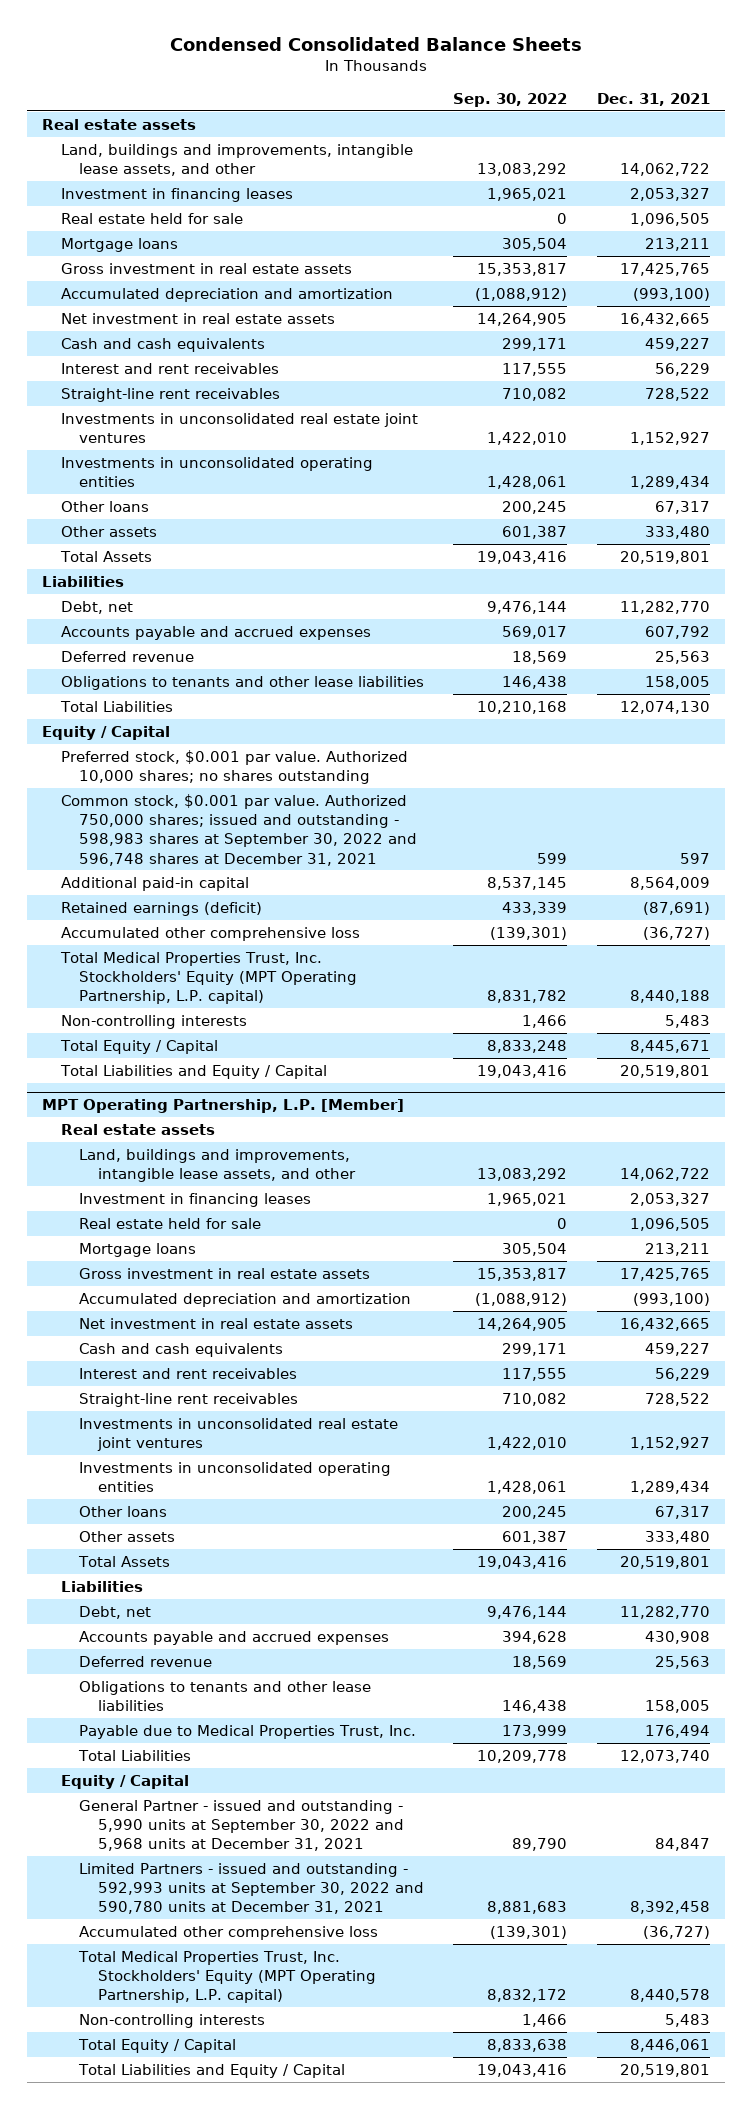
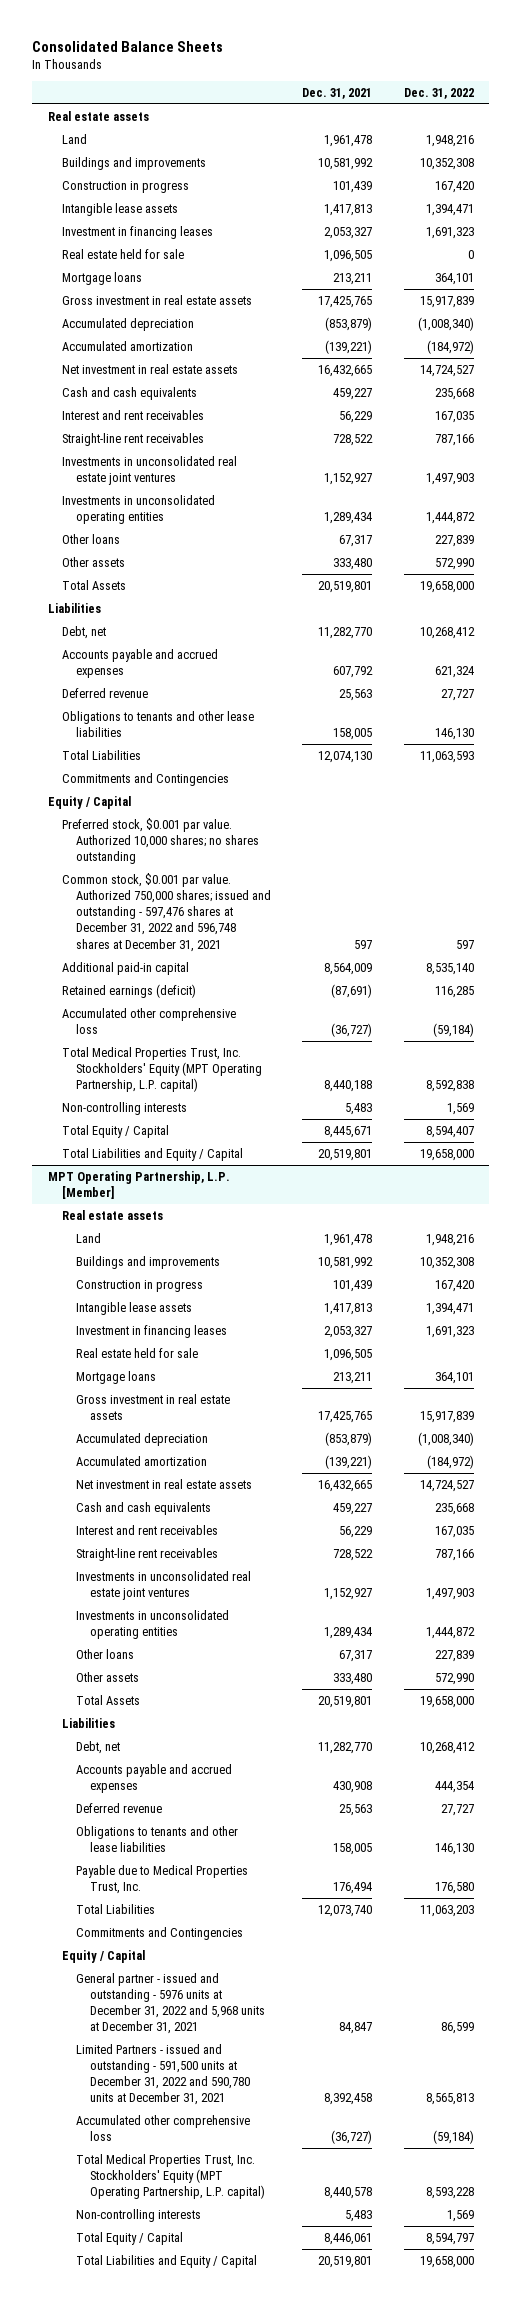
- Condensed Consolidated Balance Sheets
+ Consolidated Balance Sheets
- | Sep. 30, 2022 | Dec. 31, 2021
+ | Dec. 31, 2021 | Dec. 31, 2022
- Land, buildings and improvements, intangible lease assets, and other | 13,083,292 | 14,062,722
+ Land | 1,961,478 | 1,948,216
+ Buildings and improvements | 10,581,992 | 10,352,308
+ Construction in progress | 101,439 | 167,420
+ Intangible lease assets | 1,417,813 | 1,394,471
- Accumulated depreciation and amortization | (1,088,912) | (993,100)
+ Accumulated depreciation | (853,879) | (1,008,340)
+ Accumulated amortization | (139,221) | (184,972)
+ Commitments and Contingencies
- Common stock, $0.001 par value. Authorized 750,000 shares; issued and outstanding - 598,983 shares at September 30, 2022 and 596,748 shares at December 31, 2021 | 599 | 597
+ Common stock, $0.001 par value. Authorized 750,000 shares; issued and outstanding - 597,476 shares at December 31, 2022 and 596,748 shares at December 31, 2021 | 597 | 597
@ MPT Operating Partnership, L.P. [Member]
- Land, buildings and improvements, intangible lease assets, and other | 13,083,292 | 14,062,722
+ Land | 1,961,478 | 1,948,216
+ Buildings and improvements | 10,581,992 | 10,352,308
+ Construction in progress | 101,439 | 167,420
+ Intangible lease assets | 1,417,813 | 1,394,471
- Accumulated depreciation and amortization | (1,088,912) | (993,100)
+ Accumulated depreciation | (853,879) | (1,008,340)
+ Accumulated amortization | (139,221) | (184,972)
+ Commitments and Contingencies
- General Partner - issued and outstanding - 5,990 units at September 30, 2022 and 5,968 units at December 31, 2021 | 89,790 | 84,847
- Limited Partners - issued and outstanding - 592,993 units at September 30, 2022 and 590,780 units at December 31, 2021 | 8,881,683 | 8,392,458
+ General partner - issued and outstanding - 5976 units at December 31, 2022 and 5,968 units at December 31, 2021 | 84,847 | 86,599
+ Limited Partners - issued and outstanding - 591,500 units at December 31, 2022 and 590,780 units at December 31, 2021 | 8,392,458 | 8,565,813

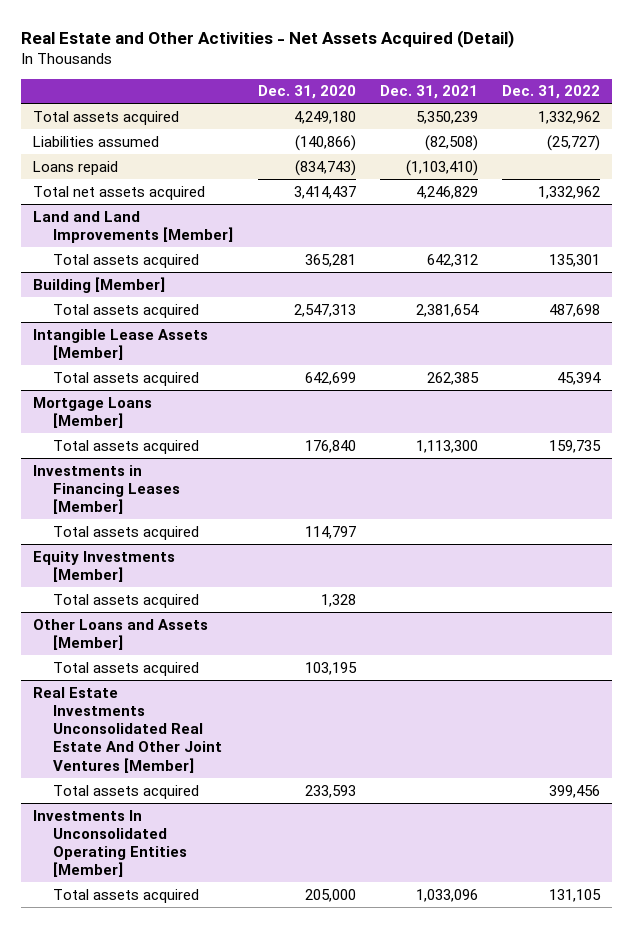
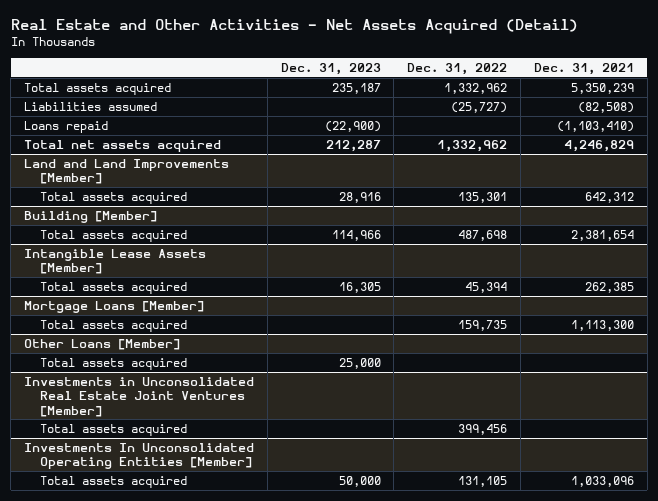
- | Dec. 31, 2020 | Dec. 31, 2021 | Dec. 31, 2022
+ | Dec. 31, 2023 | Dec. 31, 2022 | Dec. 31, 2021
- Investments in Financing Leases [Member]
- Total assets acquired | 114,797 | |
- Equity Investments [Member]
- Total assets acquired | 1,328 | |
- Other Loans and Assets [Member]
+ Other Loans [Member]
- Real Estate Investments Unconsolidated Real Estate And Other Joint Ventures [Member]
+ Investments in Unconsolidated Real Estate Joint Ventures [Member]

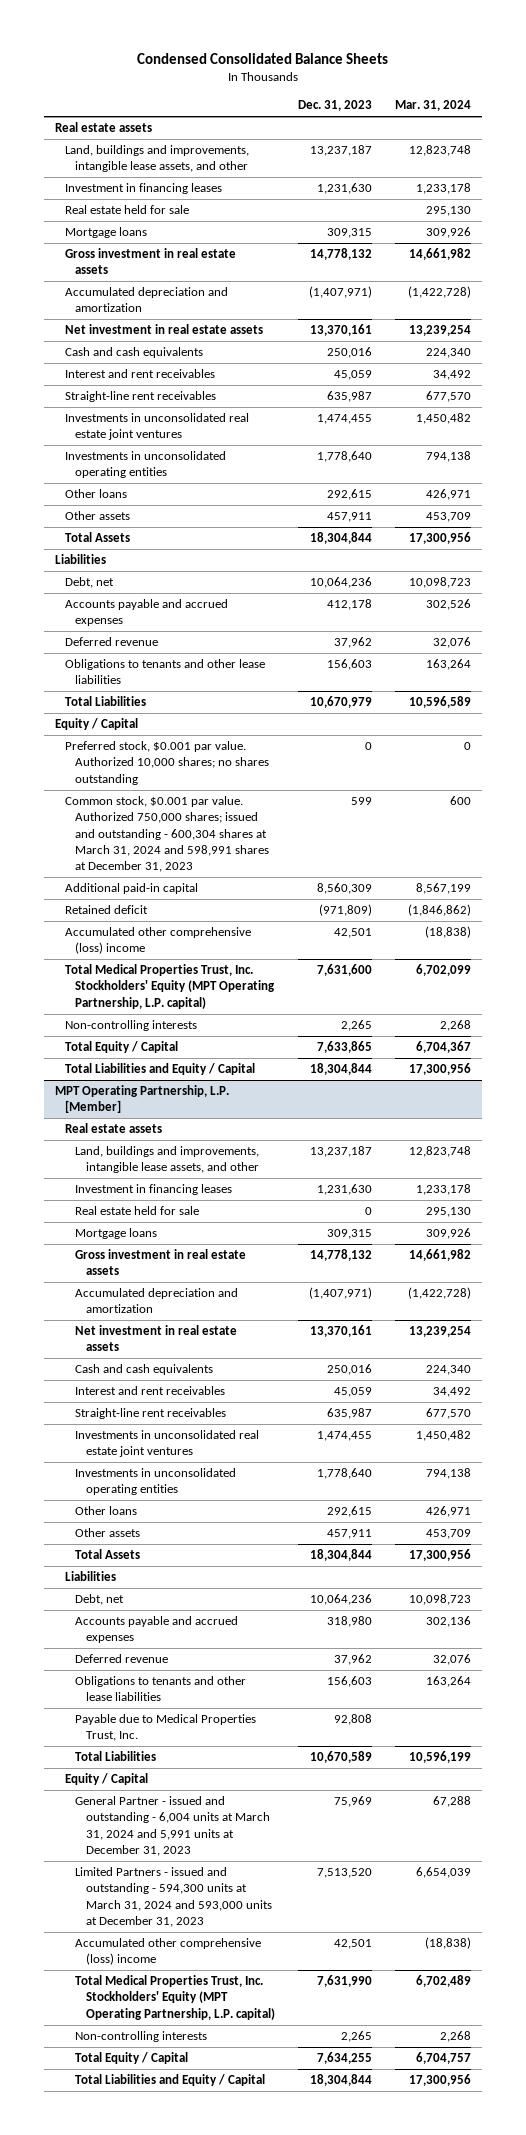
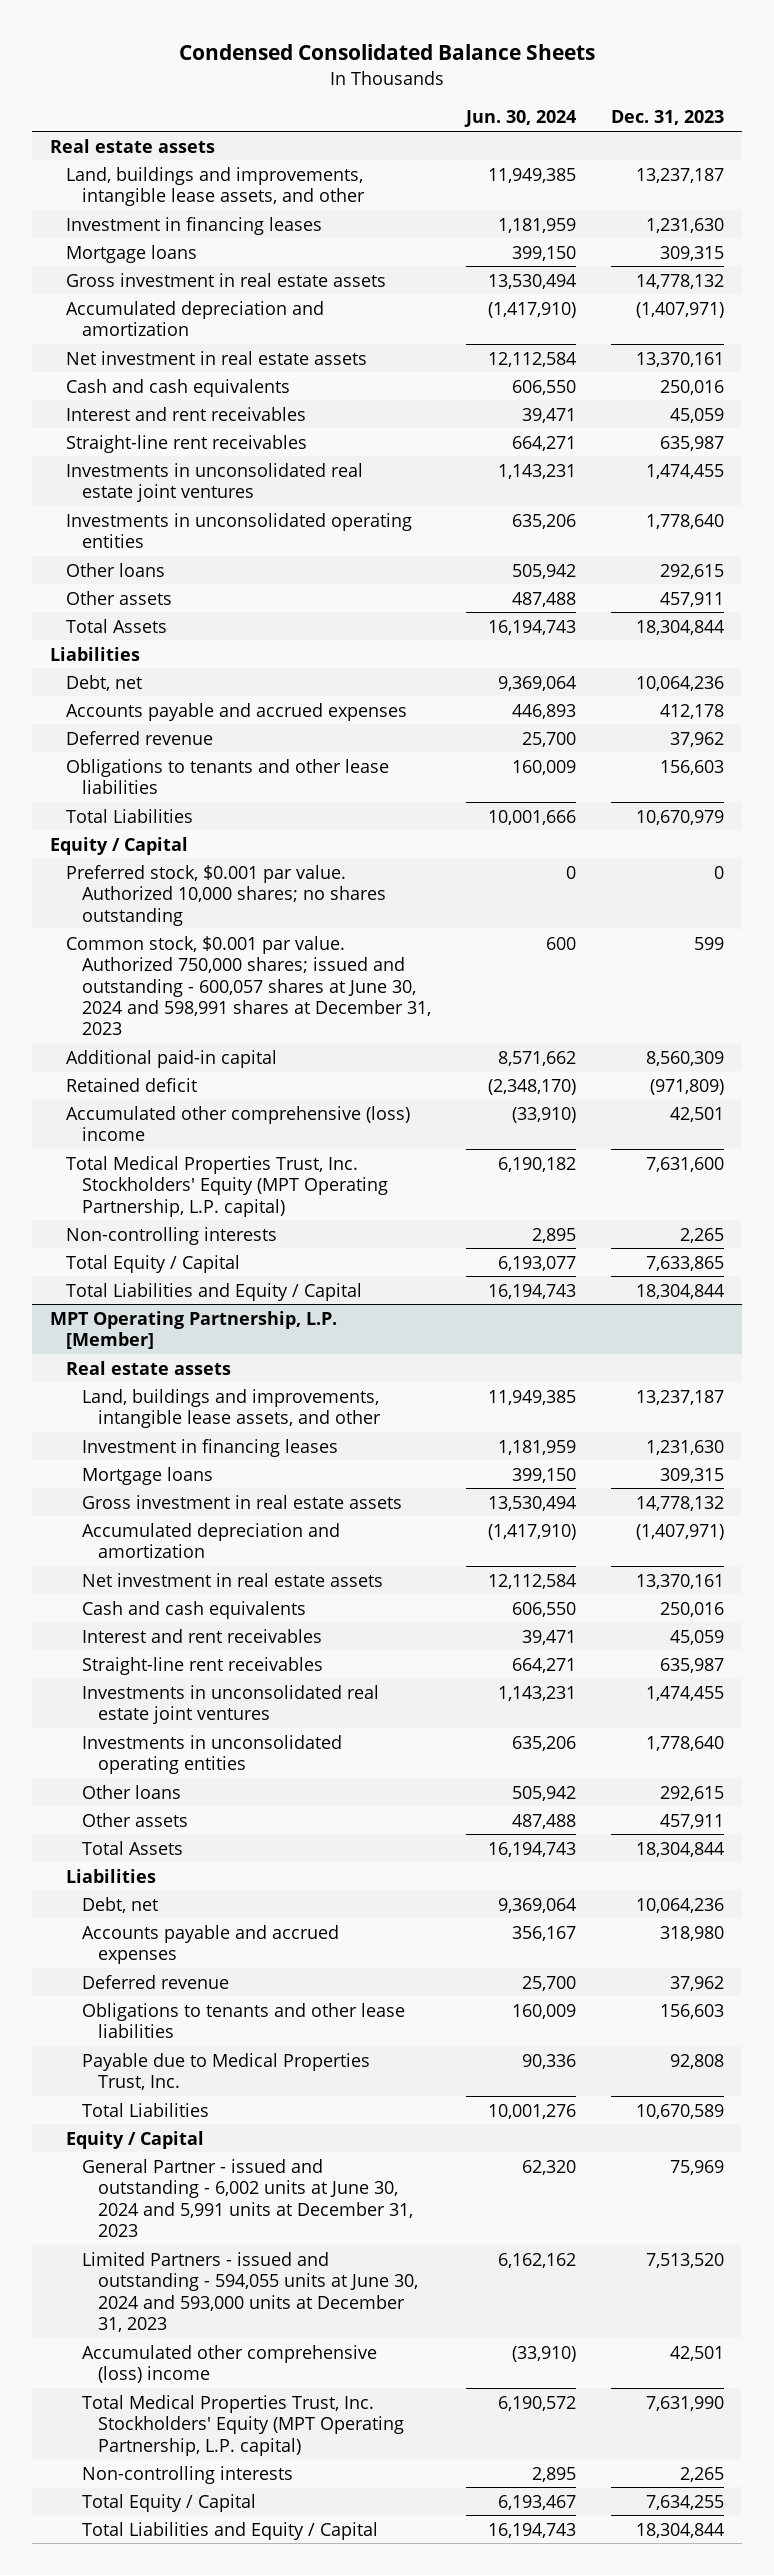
- | Dec. 31, 2023 | Mar. 31, 2024
+ | Jun. 30, 2024 | Dec. 31, 2023
- Real estate held for sale | | 295,130
- Common stock, $0.001 par value. Authorized 750,000 shares; issued and outstanding - 600,304 shares at March 31, 2024 and 598,991 shares at December 31, 2023 | 599 | 600
+ Common stock, $0.001 par value. Authorized 750,000 shares; issued and outstanding - 600,057 shares at June 30, 2024 and 598,991 shares at December 31, 2023 | 600 | 599
@ MPT Operating Partnership, L.P. [Member]
- Real estate held for sale | 0 | 295,130
- General Partner - issued and outstanding - 6,004 units at March 31, 2024 and 5,991 units at December 31, 2023 | 75,969 | 67,288
- Limited Partners - issued and outstanding - 594,300 units at March 31, 2024 and 593,000 units at December 31, 2023 | 7,513,520 | 6,654,039
+ General Partner - issued and outstanding - 6,002 units at June 30, 2024 and 5,991 units at December 31, 2023 | 62,320 | 75,969
+ Limited Partners - issued and outstanding - 594,055 units at June 30, 2024 and 593,000 units at December 31, 2023 | 6,162,162 | 7,513,520

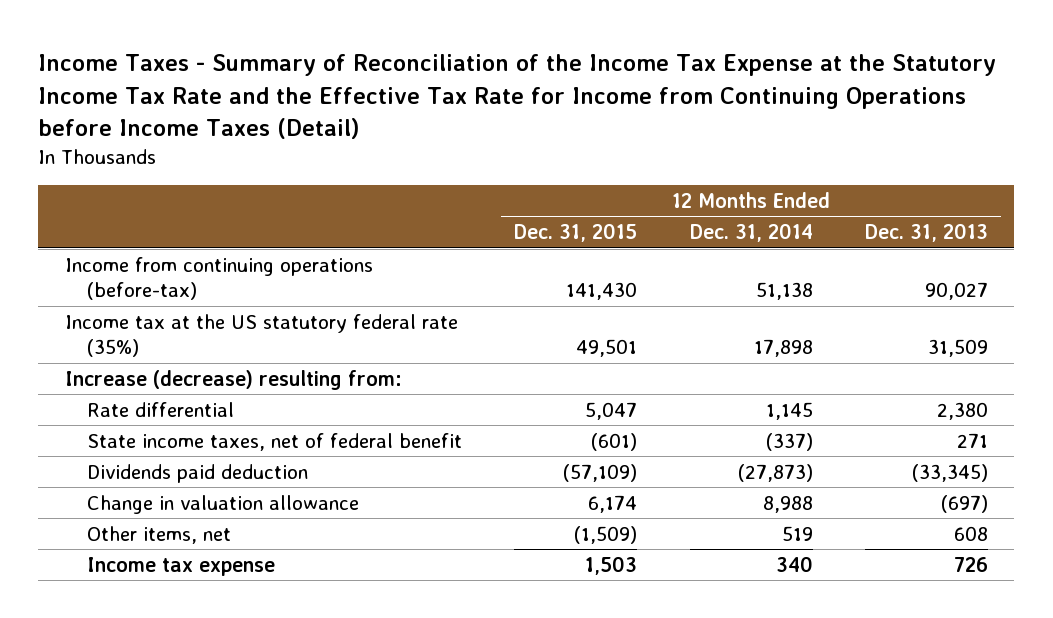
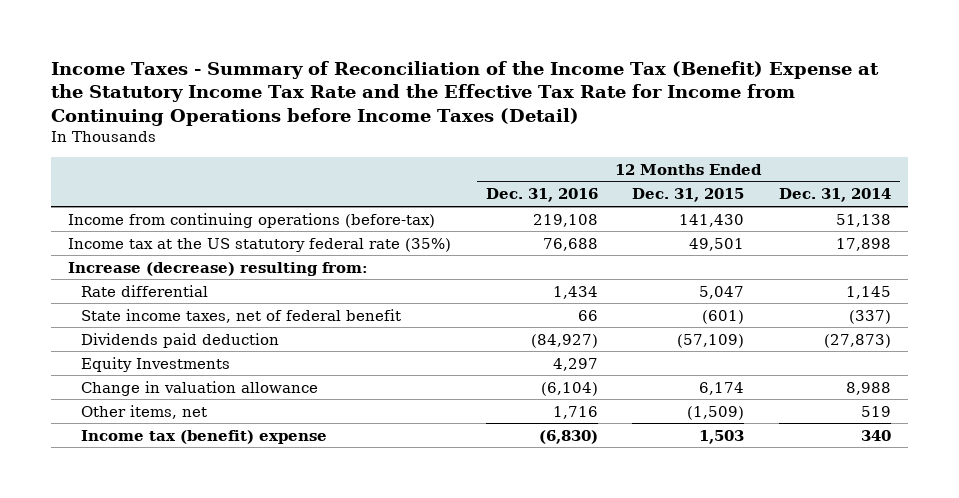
- Income Taxes - Summary of Reconciliation of the Income Tax Expense at the Statutory Income Tax Rate and the Effective Tax Rate for Income from Continuing Operations before Income Taxes (Detail)
+ Income Taxes - Summary of Reconciliation of the Income Tax (Benefit) Expense at the Statutory Income Tax Rate and the Effective Tax Rate for Income from Continuing Operations before Income Taxes (Detail)
- | 12 Months Ended Dec. 31, 2015 | 12 Months Ended Dec. 31, 2014 | 12 Months Ended Dec. 31, 2013
+ | 12 Months Ended Dec. 31, 2016 | 12 Months Ended Dec. 31, 2015 | 12 Months Ended Dec. 31, 2014
+ Equity Investments | 4,297 | |
- Income tax expense | 1,503 | 340 | 726
+ Income tax (benefit) expense | (6,830) | 1,503 | 340

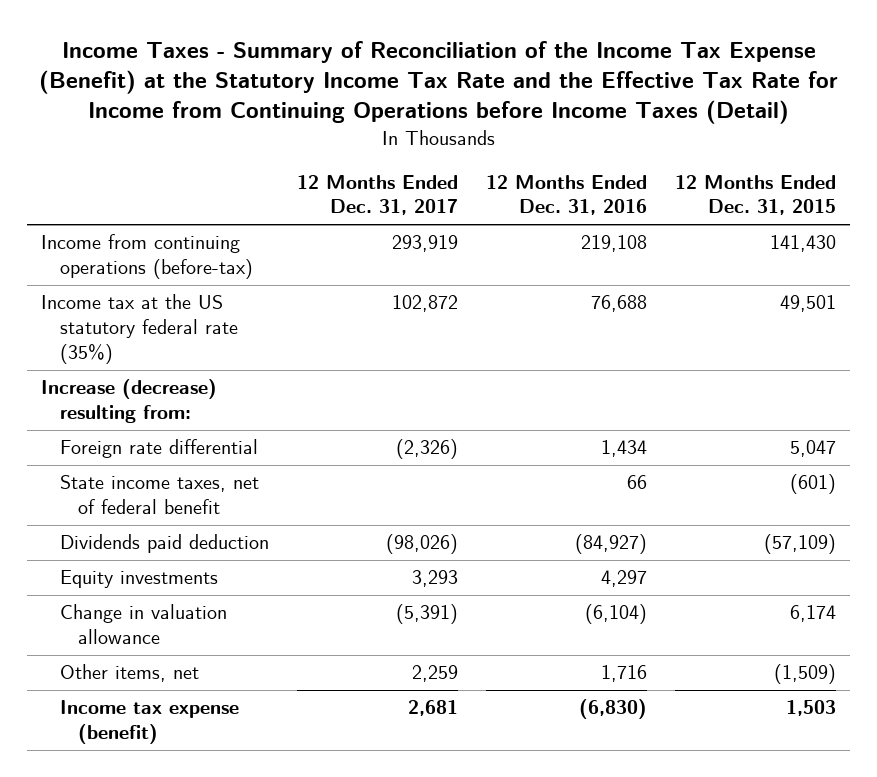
- Income Taxes - Summary of Reconciliation of the Income Tax (Benefit) Expense at the Statutory Income Tax Rate and the Effective Tax Rate for Income from Continuing Operations before Income Taxes (Detail)
+ Income Taxes - Summary of Reconciliation of the Income Tax Expense (Benefit) at the Statutory Income Tax Rate and the Effective Tax Rate for Income from Continuing Operations before Income Taxes (Detail)
- | 12 Months Ended Dec. 31, 2016 | 12 Months Ended Dec. 31, 2015 | 12 Months Ended Dec. 31, 2014
+ | 12 Months Ended Dec. 31, 2017 | 12 Months Ended Dec. 31, 2016 | 12 Months Ended Dec. 31, 2015
- Rate differential | 1,434 | 5,047 | 1,145
+ Foreign rate differential | (2,326) | 1,434 | 5,047
- Equity Investments | 4,297 | |
+ Equity investments | 3,293 | 4,297 |
- Income tax (benefit) expense | (6,830) | 1,503 | 340
+ Income tax expense (benefit) | 2,681 | (6,830) | 1,503

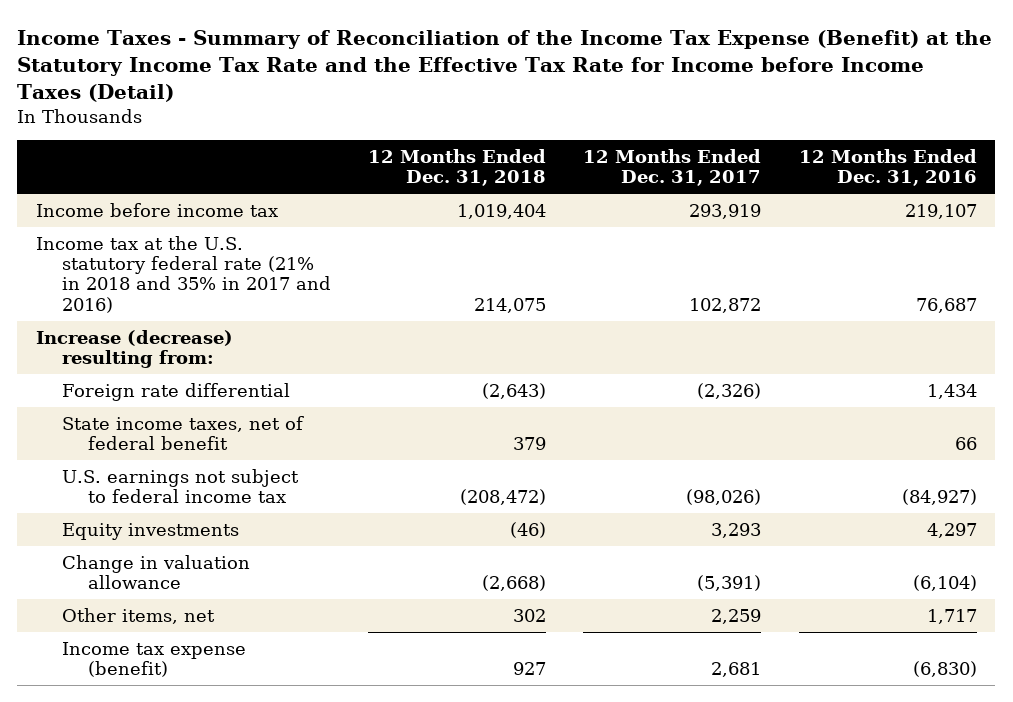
- Income Taxes - Summary of Reconciliation of the Income Tax Expense (Benefit) at the Statutory Income Tax Rate and the Effective Tax Rate for Income from Continuing Operations before Income Taxes (Detail)
+ Income Taxes - Summary of Reconciliation of the Income Tax Expense (Benefit) at the Statutory Income Tax Rate and the Effective Tax Rate for Income before Income Taxes (Detail)
- | 12 Months Ended Dec. 31, 2017 | 12 Months Ended Dec. 31, 2016 | 12 Months Ended Dec. 31, 2015
+ | 12 Months Ended Dec. 31, 2018 | 12 Months Ended Dec. 31, 2017 | 12 Months Ended Dec. 31, 2016
- Income from continuing operations (before-tax) | 293,919 | 219,108 | 141,430
- Income tax at the US statutory federal rate (35%) | 102,872 | 76,688 | 49,501
+ Income before income tax | 1,019,404 | 293,919 | 219,107
+ Income tax at the U.S. statutory federal rate (21% in 2018 and 35% in 2017 and 2016) | 214,075 | 102,872 | 76,687
- Dividends paid deduction | (98,026) | (84,927) | (57,109)
+ U.S. earnings not subject to federal income tax | (208,472) | (98,026) | (84,927)
- Other items, net | 2,259 | 1,716 | (1,509)
+ Other items, net | 302 | 2,259 | 1,717

